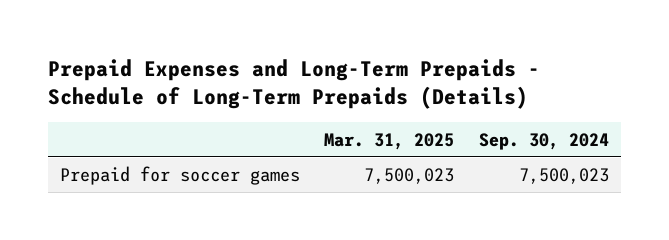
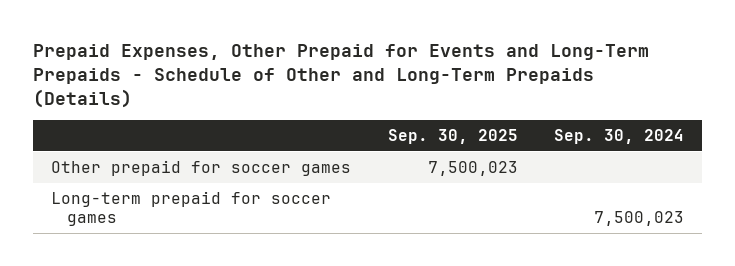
- Prepaid Expenses and Long-Term Prepaids - Schedule of Long-Term Prepaids (Details)
+ Prepaid Expenses, Other Prepaid for Events and Long-Term Prepaids - Schedule of Other and Long-Term Prepaids (Details)
- | Mar. 31, 2025 | Sep. 30, 2024
+ | Sep. 30, 2025 | Sep. 30, 2024
- Prepaid for soccer games | 7,500,023 | 7,500,023
+ Other prepaid for soccer games | 7,500,023 |
+ Long-term prepaid for soccer games | | 7,500,023

